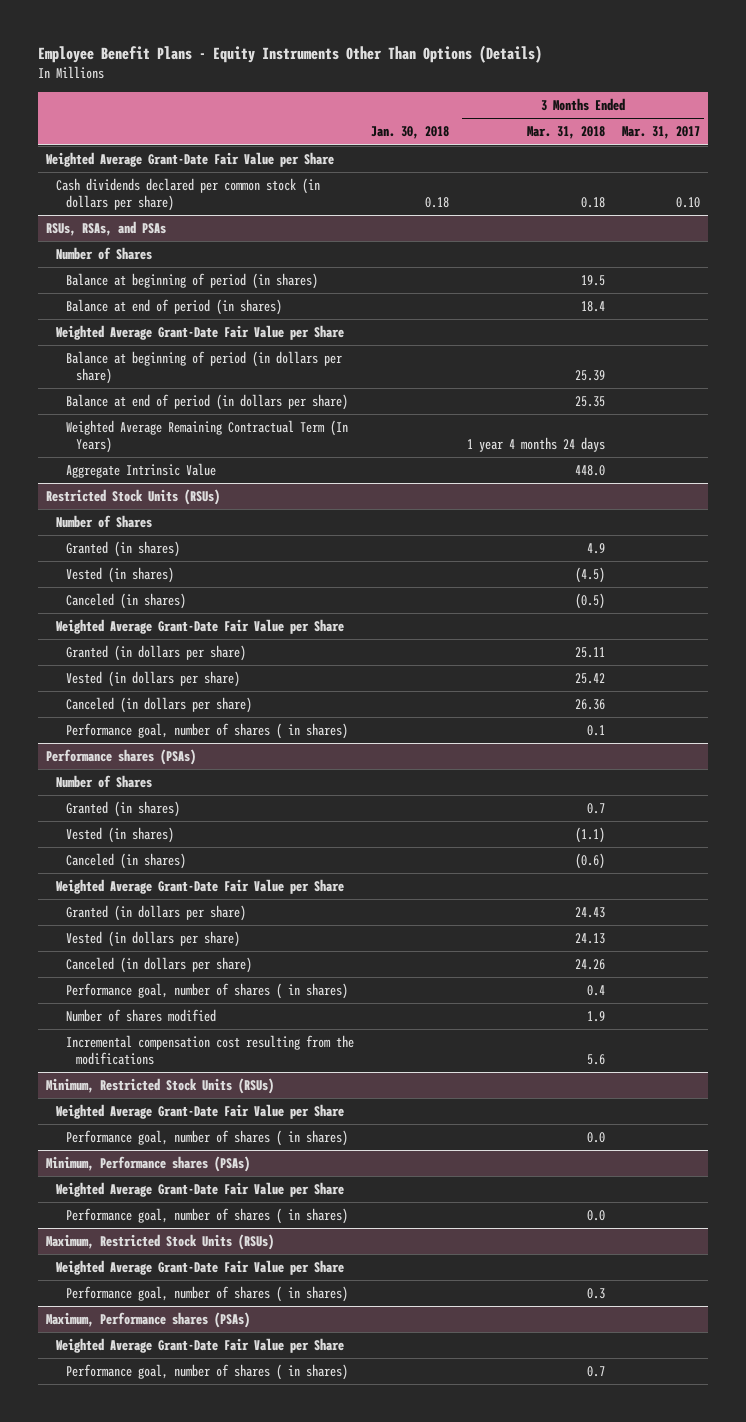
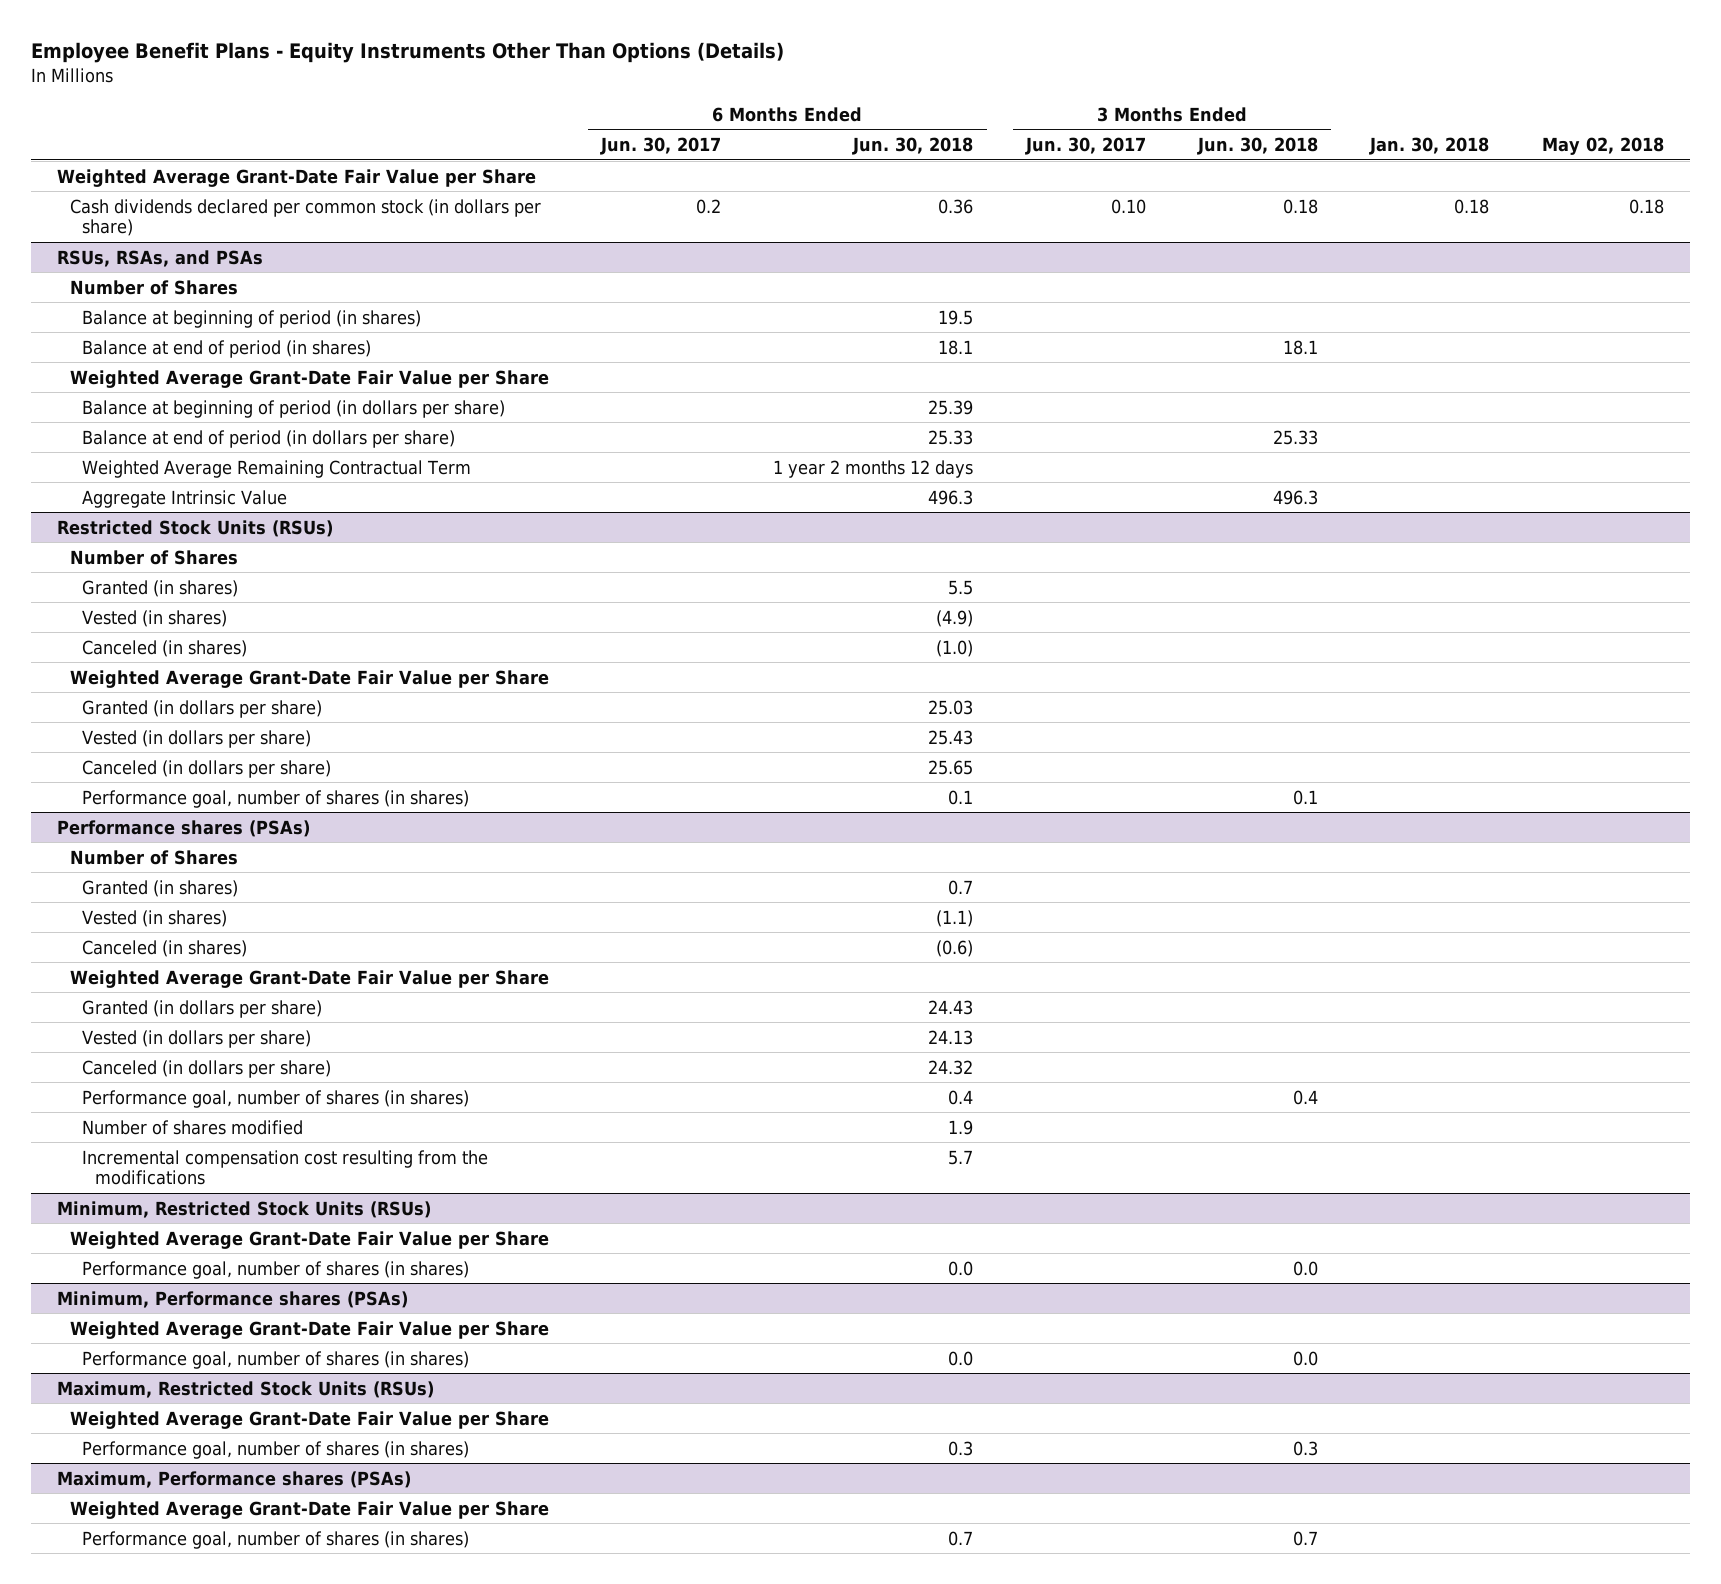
- | Jan. 30, 2018 | 3 Months Ended Mar. 31, 2018 | 3 Months Ended Mar. 31, 2017
+ | 6 Months Ended Jun. 30, 2017 | 6 Months Ended Jun. 30, 2018 | 3 Months Ended Jun. 30, 2017 | 3 Months Ended Jun. 30, 2018 | Jan. 30, 2018 | May 02, 2018
@ RSUs, RSAs, and PSAs
- Weighted Average Remaining Contractual Term (In Years) | | 1 year 4 months 24 days |
+ Weighted Average Remaining Contractual Term | | 1 year 2 months 12 days | | | |
@ Restricted Stock Units (RSUs)
- Performance goal, number of shares ( in shares) | | 0.1 |
+ Performance goal, number of shares (in shares) | | 0.1 | | 0.1 | |
@ Performance shares (PSAs)
- Performance goal, number of shares ( in shares) | | 0.4 |
+ Performance goal, number of shares (in shares) | | 0.4 | | 0.4 | |
@ Minimum, Restricted Stock Units (RSUs)
- Performance goal, number of shares ( in shares) | | 0.0 |
+ Performance goal, number of shares (in shares) | | 0.0 | | 0.0 | |
@ Minimum, Performance shares (PSAs)
- Performance goal, number of shares ( in shares) | | 0.0 |
+ Performance goal, number of shares (in shares) | | 0.0 | | 0.0 | |
@ Maximum, Restricted Stock Units (RSUs)
- Performance goal, number of shares ( in shares) | | 0.3 |
+ Performance goal, number of shares (in shares) | | 0.3 | | 0.3 | |
@ Maximum, Performance shares (PSAs)
- Performance goal, number of shares ( in shares) | | 0.7 |
+ Performance goal, number of shares (in shares) | | 0.7 | | 0.7 | |

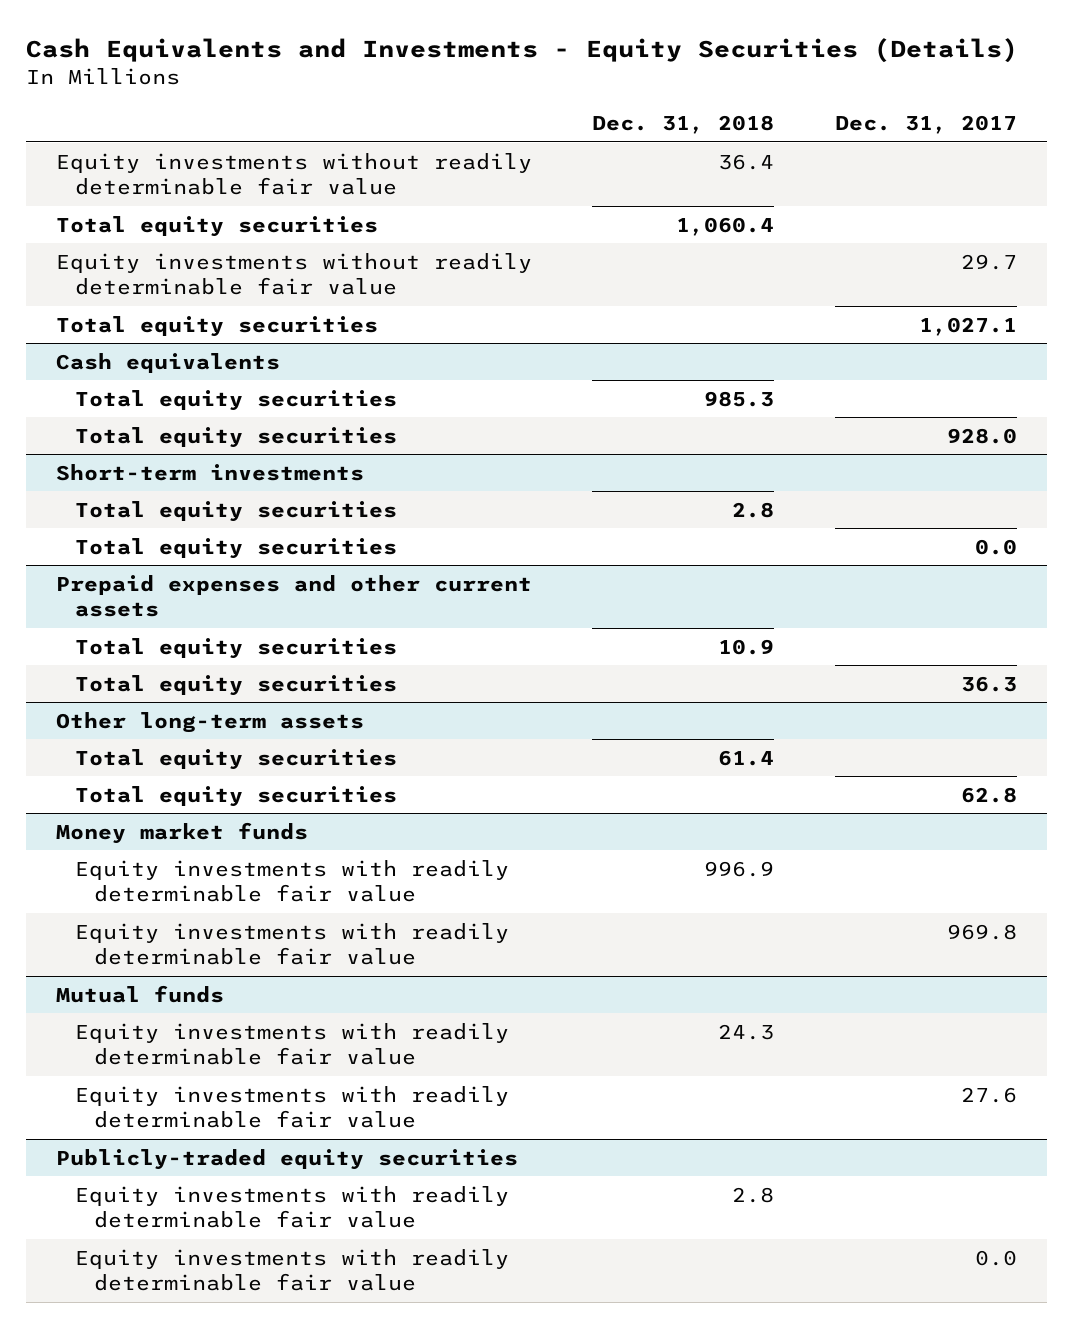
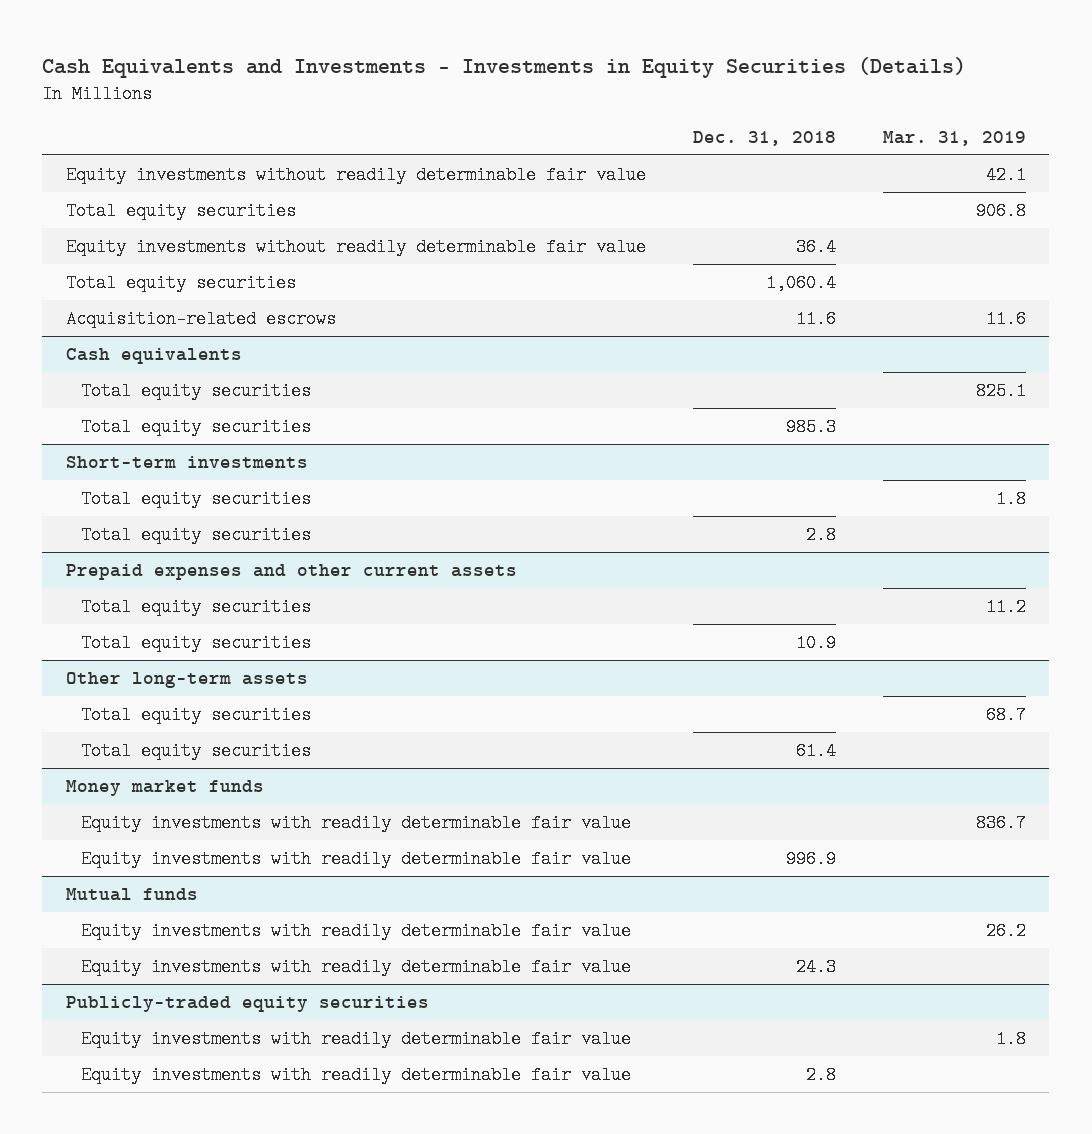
- Cash Equivalents and Investments - Equity Securities (Details)
+ Cash Equivalents and Investments - Investments in Equity Securities (Details)
- | Dec. 31, 2018 | Dec. 31, 2017
+ | Dec. 31, 2018 | Mar. 31, 2019
moved down: Equity investments without readily determinable fair value | 36.4 |
moved down: Total equity securities | 1,060.4 |
+ Acquisition-related escrows | 11.6 | 11.6
@ Cash equivalents
moved down: Total equity securities | 985.3 |
@ Short-term investments
moved down: Total equity securities | 2.8 |
@ Prepaid expenses and other current assets
moved down: Total equity securities | 10.9 |
@ Other long-term assets
moved down: Total equity securities | 61.4 |
@ Money market funds
moved down: Equity investments with readily determinable fair value | 996.9 |
@ Mutual funds
moved down: Equity investments with readily determinable fair value | 24.3 |
@ Publicly-traded equity securities
moved down: Equity investments with readily determinable fair value | 2.8 |

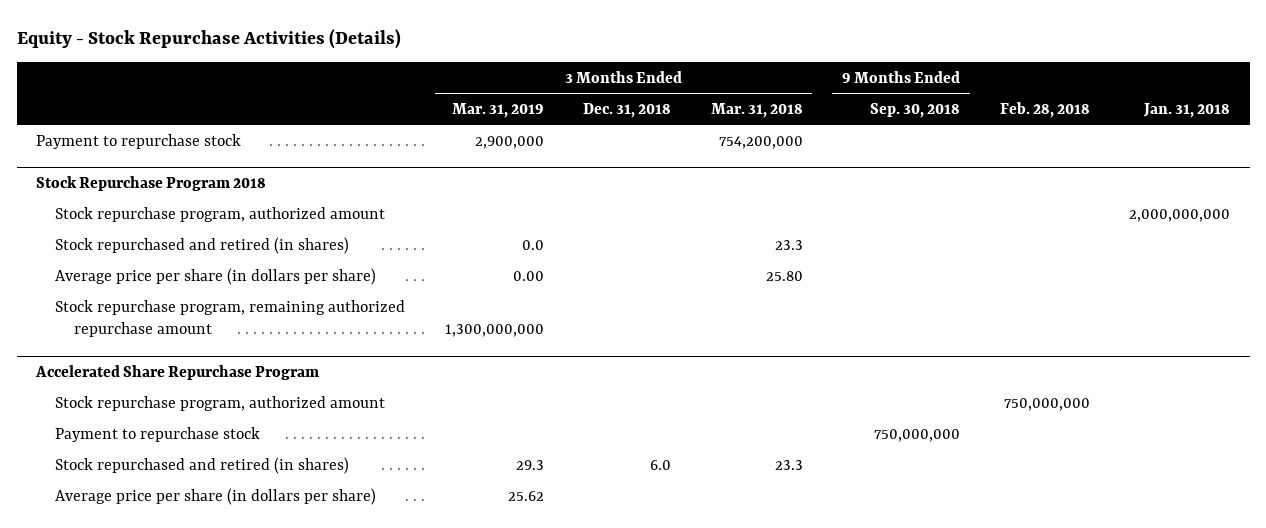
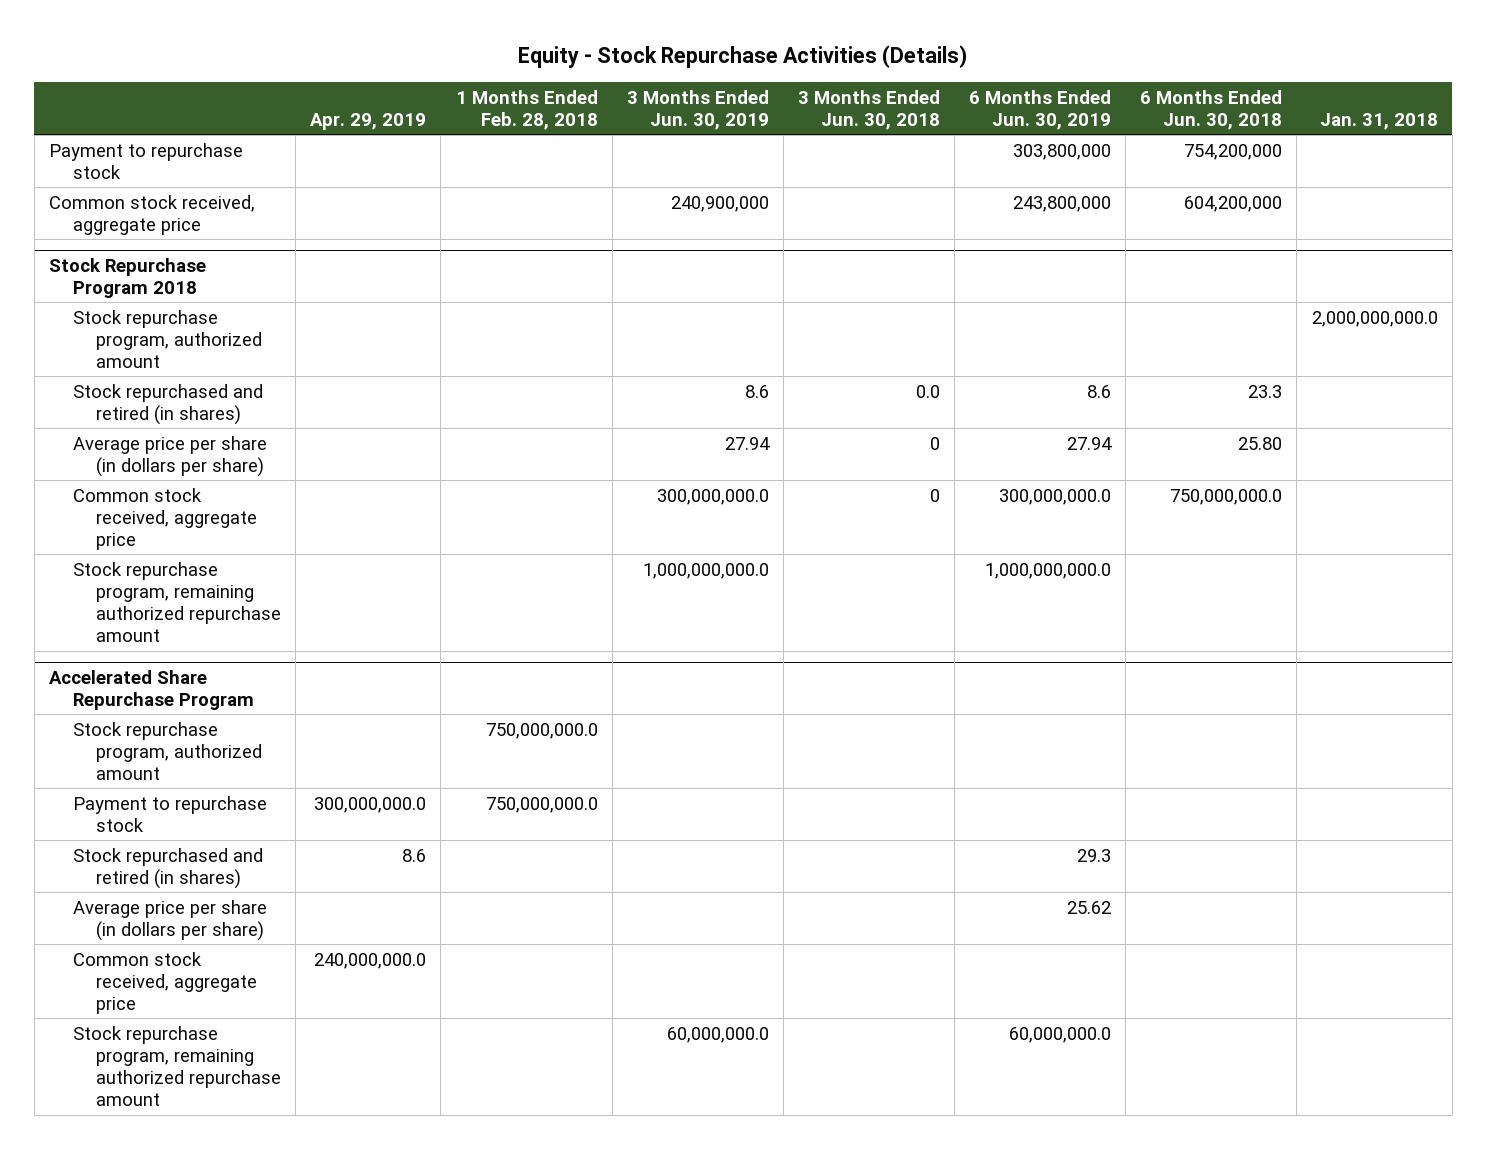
- | 3 Months Ended Mar. 31, 2019 | 3 Months Ended Dec. 31, 2018 | 3 Months Ended Mar. 31, 2018 | 9 Months Ended Sep. 30, 2018 | Feb. 28, 2018 | Jan. 31, 2018
+ | Apr. 29, 2019 | 1 Months Ended Feb. 28, 2018 | 3 Months Ended Jun. 30, 2019 | 3 Months Ended Jun. 30, 2018 | 6 Months Ended Jun. 30, 2019 | 6 Months Ended Jun. 30, 2018 | Jan. 31, 2018
+ Common stock received, aggregate price | | | 240,900,000 | | 243,800,000 | 604,200,000 |
@ Stock Repurchase Program 2018
- Stock repurchase program, authorized amount | | | | | | 2,000,000,000
+ Stock repurchase program, authorized amount | | | | | | | 2,000,000,000.0
+ Common stock received, aggregate price | | | 300,000,000.0 | 0 | 300,000,000.0 | 750,000,000.0 |
@ Accelerated Share Repurchase Program
+ Common stock received, aggregate price | 240,000,000.0 | | | | | |
+ Stock repurchase program, remaining authorized repurchase amount | | | 60,000,000.0 | | 60,000,000.0 | |

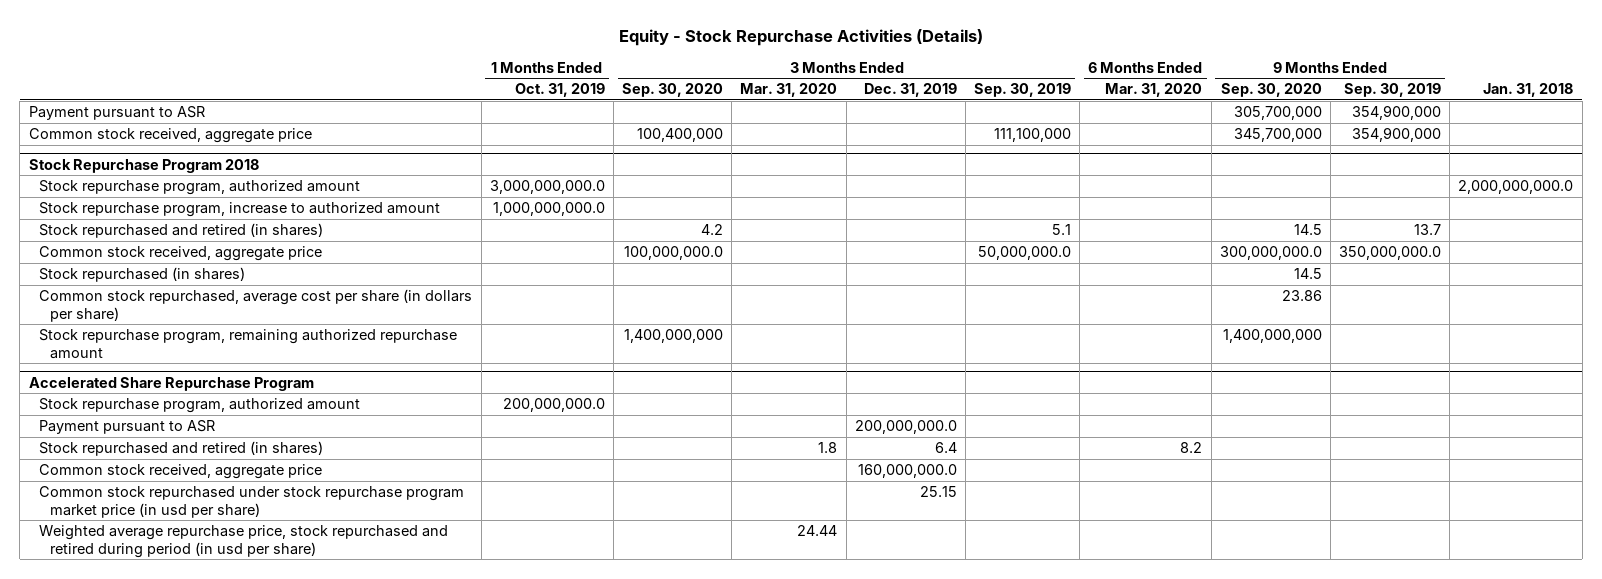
- | Apr. 29, 2019 | 1 Months Ended Feb. 28, 2018 | 3 Months Ended Jun. 30, 2019 | 3 Months Ended Jun. 30, 2018 | 6 Months Ended Jun. 30, 2019 | 6 Months Ended Jun. 30, 2018 | Jan. 31, 2018
+ | 1 Months Ended Oct. 31, 2019 | 3 Months Ended Sep. 30, 2020 | 3 Months Ended Mar. 31, 2020 | 3 Months Ended Dec. 31, 2019 | 3 Months Ended Sep. 30, 2019 | 6 Months Ended Mar. 31, 2020 | 9 Months Ended Sep. 30, 2020 | 9 Months Ended Sep. 30, 2019 | Jan. 31, 2018
- Payment to repurchase stock | | | | | 303,800,000 | 754,200,000 |
+ Payment pursuant to ASR | | | | | | | 305,700,000 | 354,900,000 |
@ Stock Repurchase Program 2018
+ Stock repurchase program, increase to authorized amount | 1,000,000,000.0 | | | | | | | |
- Average price per share (in dollars per share) | | | 27.94 | 0 | 27.94 | 25.80 |
+ Stock repurchased (in shares) | | | | | | | 14.5 | |
+ Common stock repurchased, average cost per share (in dollars per share) | | | | | | | 23.86 | |
@ Accelerated Share Repurchase Program
- Payment to repurchase stock | 300,000,000.0 | 750,000,000.0 | | | | |
+ Payment pursuant to ASR | | | | 200,000,000.0 | | | | |
- Average price per share (in dollars per share) | | | | | 25.62 | |
- Stock repurchase program, remaining authorized repurchase amount | | | 60,000,000.0 | | 60,000,000.0 | |
+ Common stock repurchased under stock repurchase program market price (in usd per share) | | | | 25.15 | | | | |
+ Weighted average repurchase price, stock repurchased and retired during period (in usd per share) | | | 24.44 | | | | | |

